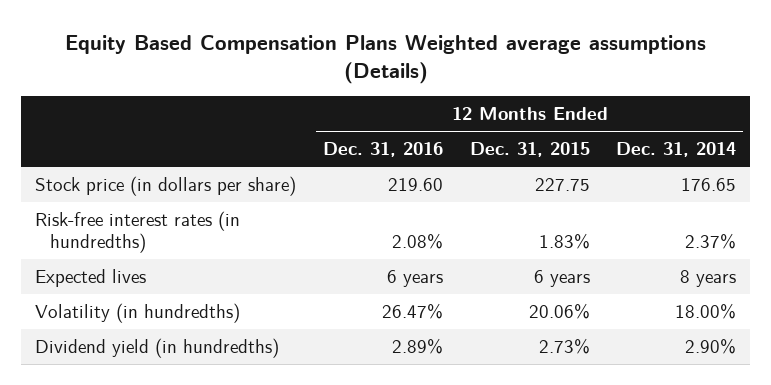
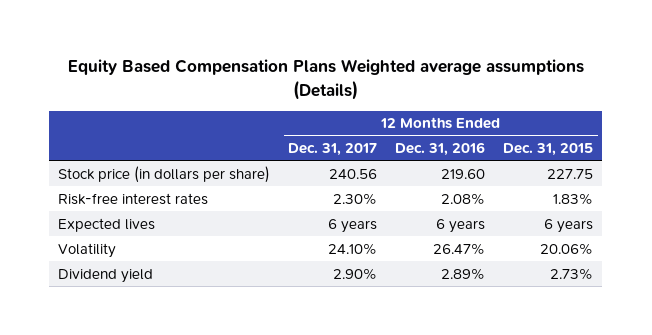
- | 12 Months Ended Dec. 31, 2016 | 12 Months Ended Dec. 31, 2015 | 12 Months Ended Dec. 31, 2014
+ | 12 Months Ended Dec. 31, 2017 | 12 Months Ended Dec. 31, 2016 | 12 Months Ended Dec. 31, 2015
- Risk-free interest rates (in hundredths) | 2.08% | 1.83% | 2.37%
+ Risk-free interest rates | 2.30% | 2.08% | 1.83%
- Volatility (in hundredths) | 26.47% | 20.06% | 18.00%
- Dividend yield (in hundredths) | 2.89% | 2.73% | 2.90%
+ Volatility | 24.10% | 26.47% | 20.06%
+ Dividend yield | 2.90% | 2.89% | 2.73%

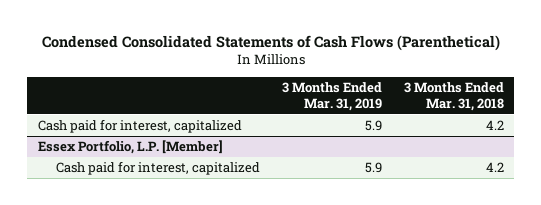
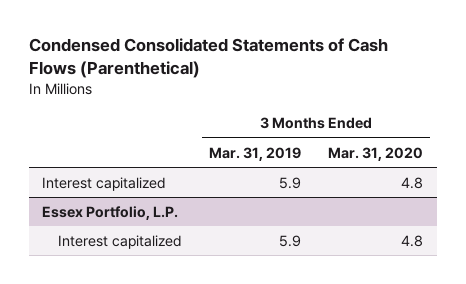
- | 3 Months Ended Mar. 31, 2019 | 3 Months Ended Mar. 31, 2018
+ | 3 Months Ended Mar. 31, 2019 | 3 Months Ended Mar. 31, 2020
- Cash paid for interest, capitalized | 5.9 | 4.2
- Essex Portfolio, L.P. [Member]
- Cash paid for interest, capitalized | 5.9 | 4.2
+ Interest capitalized | 5.9 | 4.8
+ Essex Portfolio, L.P.
+ Interest capitalized | 5.9 | 4.8

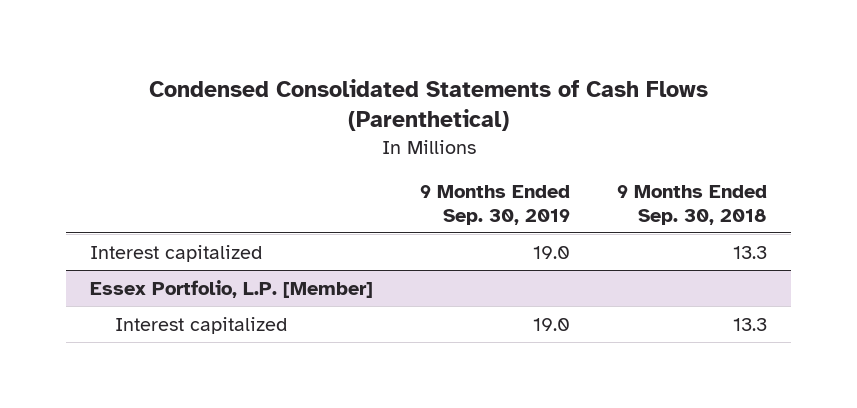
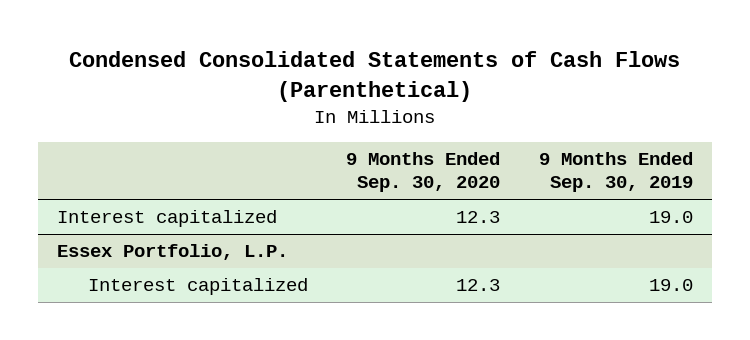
- | 9 Months Ended Sep. 30, 2019 | 9 Months Ended Sep. 30, 2018
+ | 9 Months Ended Sep. 30, 2020 | 9 Months Ended Sep. 30, 2019
- Essex Portfolio, L.P. [Member]
+ Essex Portfolio, L.P.

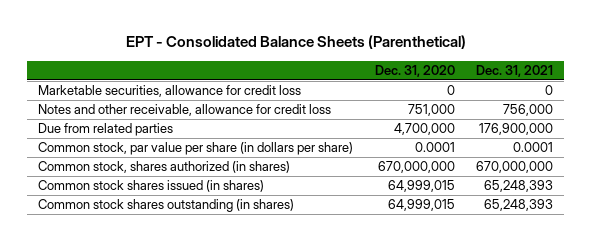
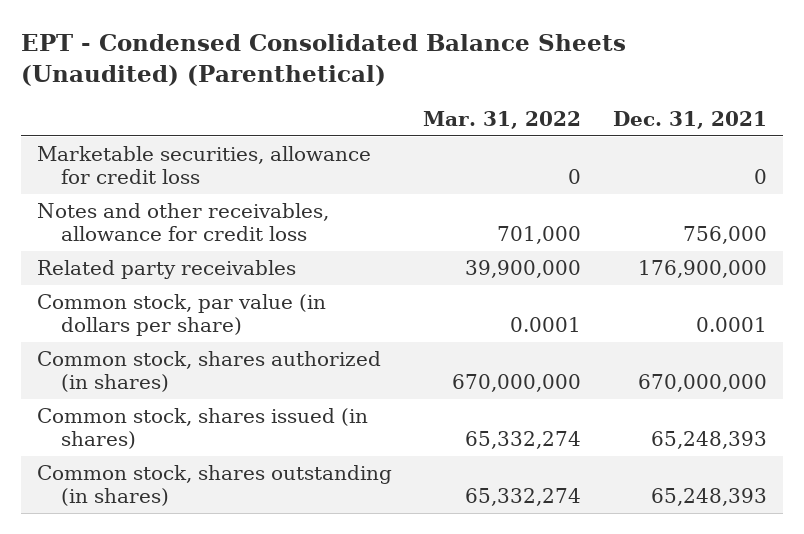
- EPT - Consolidated Balance Sheets (Parenthetical)
+ EPT - Condensed Consolidated Balance Sheets (Unaudited) (Parenthetical)
- | Dec. 31, 2020 | Dec. 31, 2021
+ | Mar. 31, 2022 | Dec. 31, 2021
- Notes and other receivable, allowance for credit loss | 751,000 | 756,000
- Due from related parties | 4,700,000 | 176,900,000
- Common stock, par value per share (in dollars per share) | 0.0001 | 0.0001
+ Notes and other receivables, allowance for credit loss | 701,000 | 756,000
+ Related party receivables | 39,900,000 | 176,900,000
+ Common stock, par value (in dollars per share) | 0.0001 | 0.0001
- Common stock shares issued (in shares) | 64,999,015 | 65,248,393
- Common stock shares outstanding (in shares) | 64,999,015 | 65,248,393
+ Common stock, shares issued (in shares) | 65,332,274 | 65,248,393
+ Common stock, shares outstanding (in shares) | 65,332,274 | 65,248,393

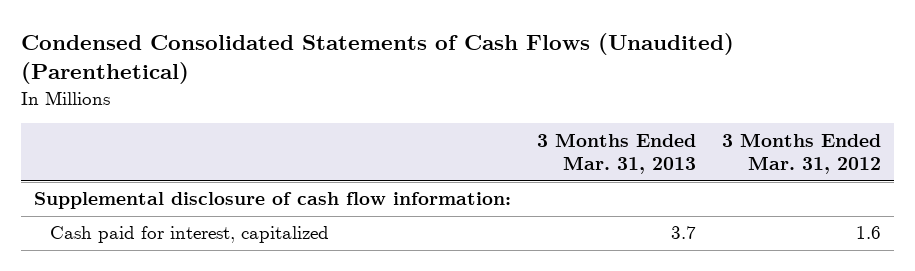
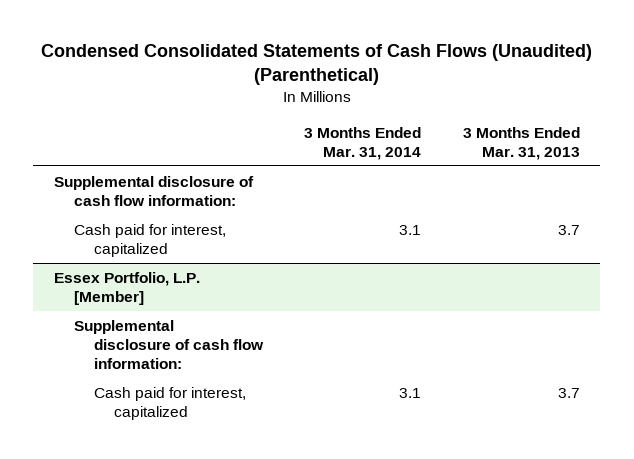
- | 3 Months Ended Mar. 31, 2013 | 3 Months Ended Mar. 31, 2012
+ | 3 Months Ended Mar. 31, 2014 | 3 Months Ended Mar. 31, 2013
+ Essex Portfolio, L.P. [Member]
+ Supplemental disclosure of cash flow information:
+ Cash paid for interest, capitalized | 3.1 | 3.7

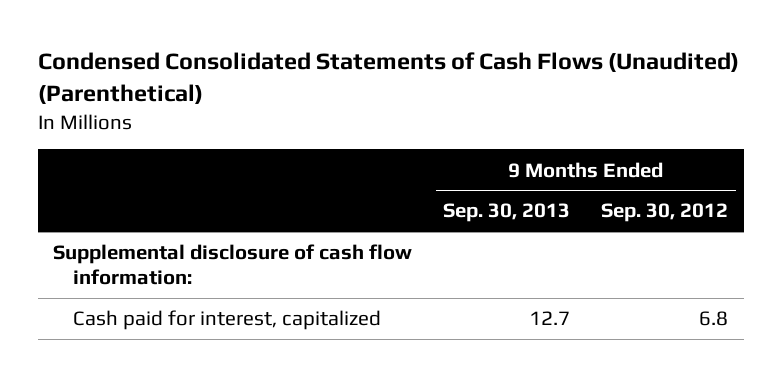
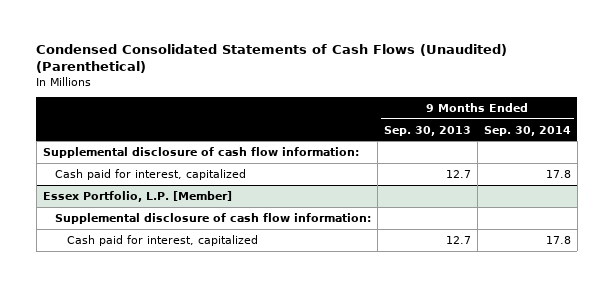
- | 9 Months Ended Sep. 30, 2013 | 9 Months Ended Sep. 30, 2012
+ | 9 Months Ended Sep. 30, 2013 | 9 Months Ended Sep. 30, 2014
+ Essex Portfolio, L.P. [Member]
+ Supplemental disclosure of cash flow information:
+ Cash paid for interest, capitalized | 12.7 | 17.8

